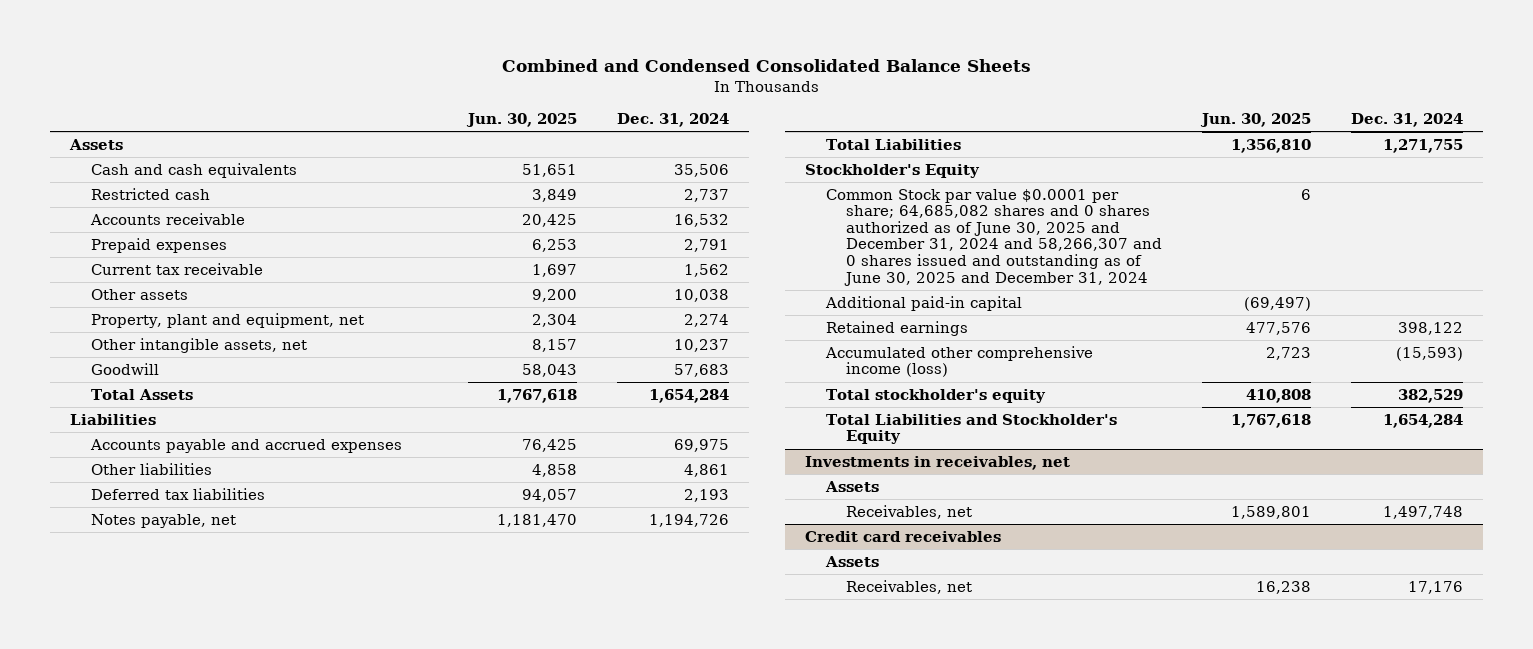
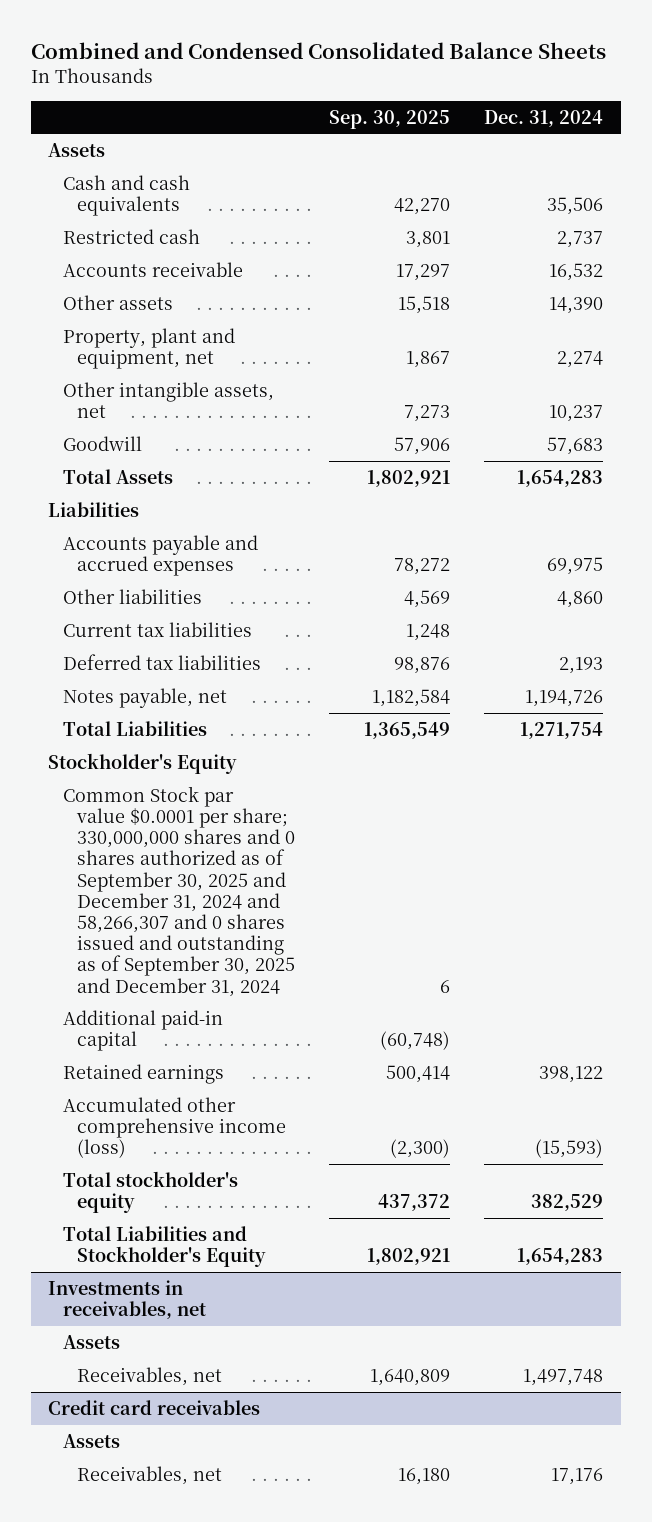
- | Jun. 30, 2025 | Dec. 31, 2024
+ | Sep. 30, 2025 | Dec. 31, 2024
- Prepaid expenses | 6,253 | 2,791
- Current tax receivable | 1,697 | 1,562
- Other assets | 9,200 | 10,038
+ Other assets | 15,518 | 14,390
- Total Assets | 1,767,618 | 1,654,284
+ Total Assets | 1,802,921 | 1,654,283
- Other liabilities | 4,858 | 4,861
+ Other liabilities | 4,569 | 4,860
+ Current tax liabilities | 1,248 |
- Total Liabilities | 1,356,810 | 1,271,755
+ Total Liabilities | 1,365,549 | 1,271,754
- Common Stock par value $0.0001 per share; 64,685,082 shares and 0 shares authorized as of June 30, 2025 and December 31, 2024 and 58,266,307 and 0 shares issued and outstanding as of June 30, 2025 and December 31, 2024 | 6 |
+ Common Stock par value $0.0001 per share; 330,000,000 shares and 0 shares authorized as of September 30, 2025 and December 31, 2024 and 58,266,307 and 0 shares issued and outstanding as of September 30, 2025 and December 31, 2024 | 6 |
- Total Liabilities and Stockholder's Equity | 1,767,618 | 1,654,284
+ Total Liabilities and Stockholder's Equity | 1,802,921 | 1,654,283

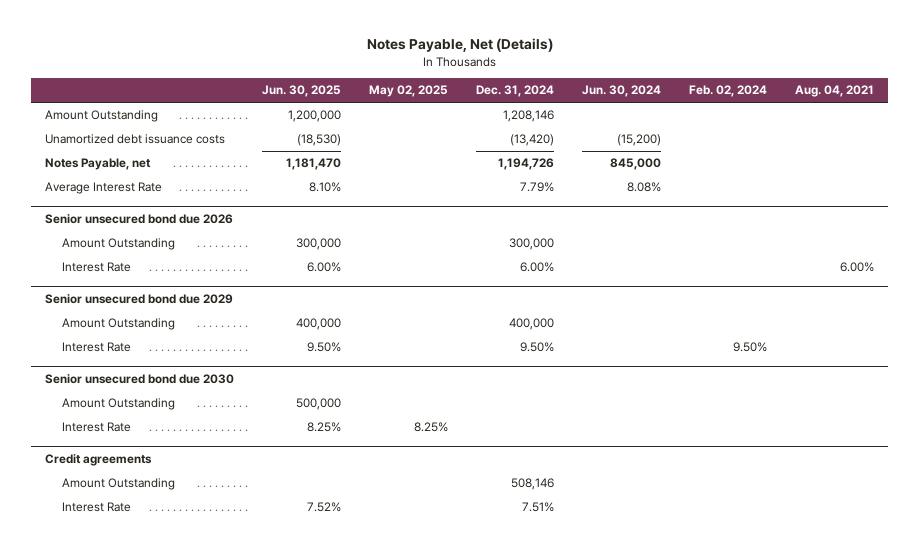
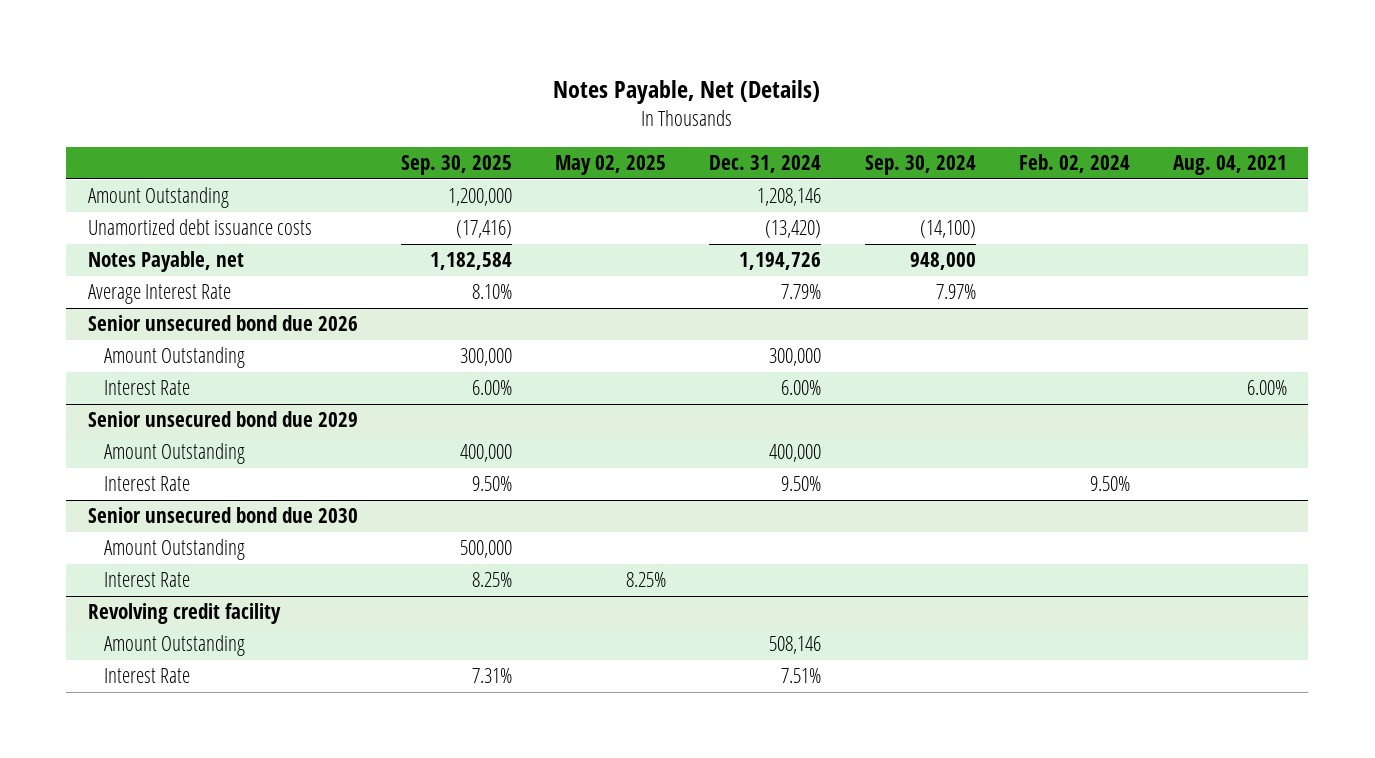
- | Jun. 30, 2025 | May 02, 2025 | Dec. 31, 2024 | Jun. 30, 2024 | Feb. 02, 2024 | Aug. 04, 2021
+ | Sep. 30, 2025 | May 02, 2025 | Dec. 31, 2024 | Sep. 30, 2024 | Feb. 02, 2024 | Aug. 04, 2021
- Credit agreements
+ Revolving credit facility

